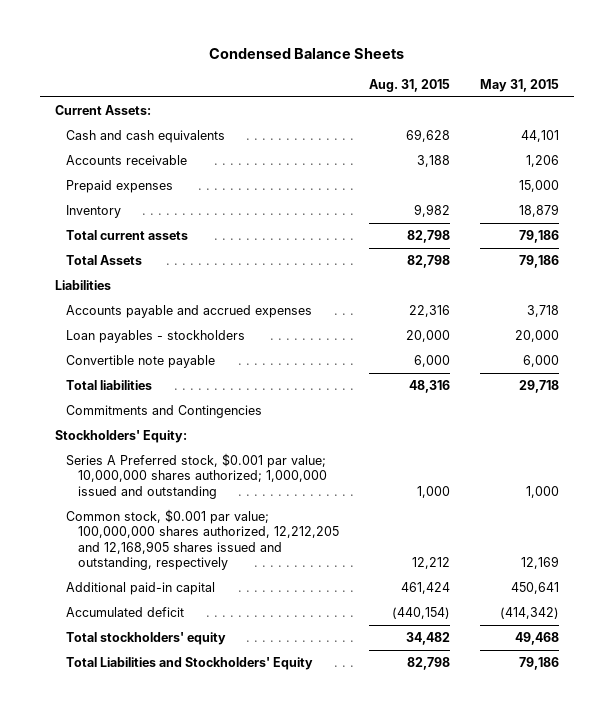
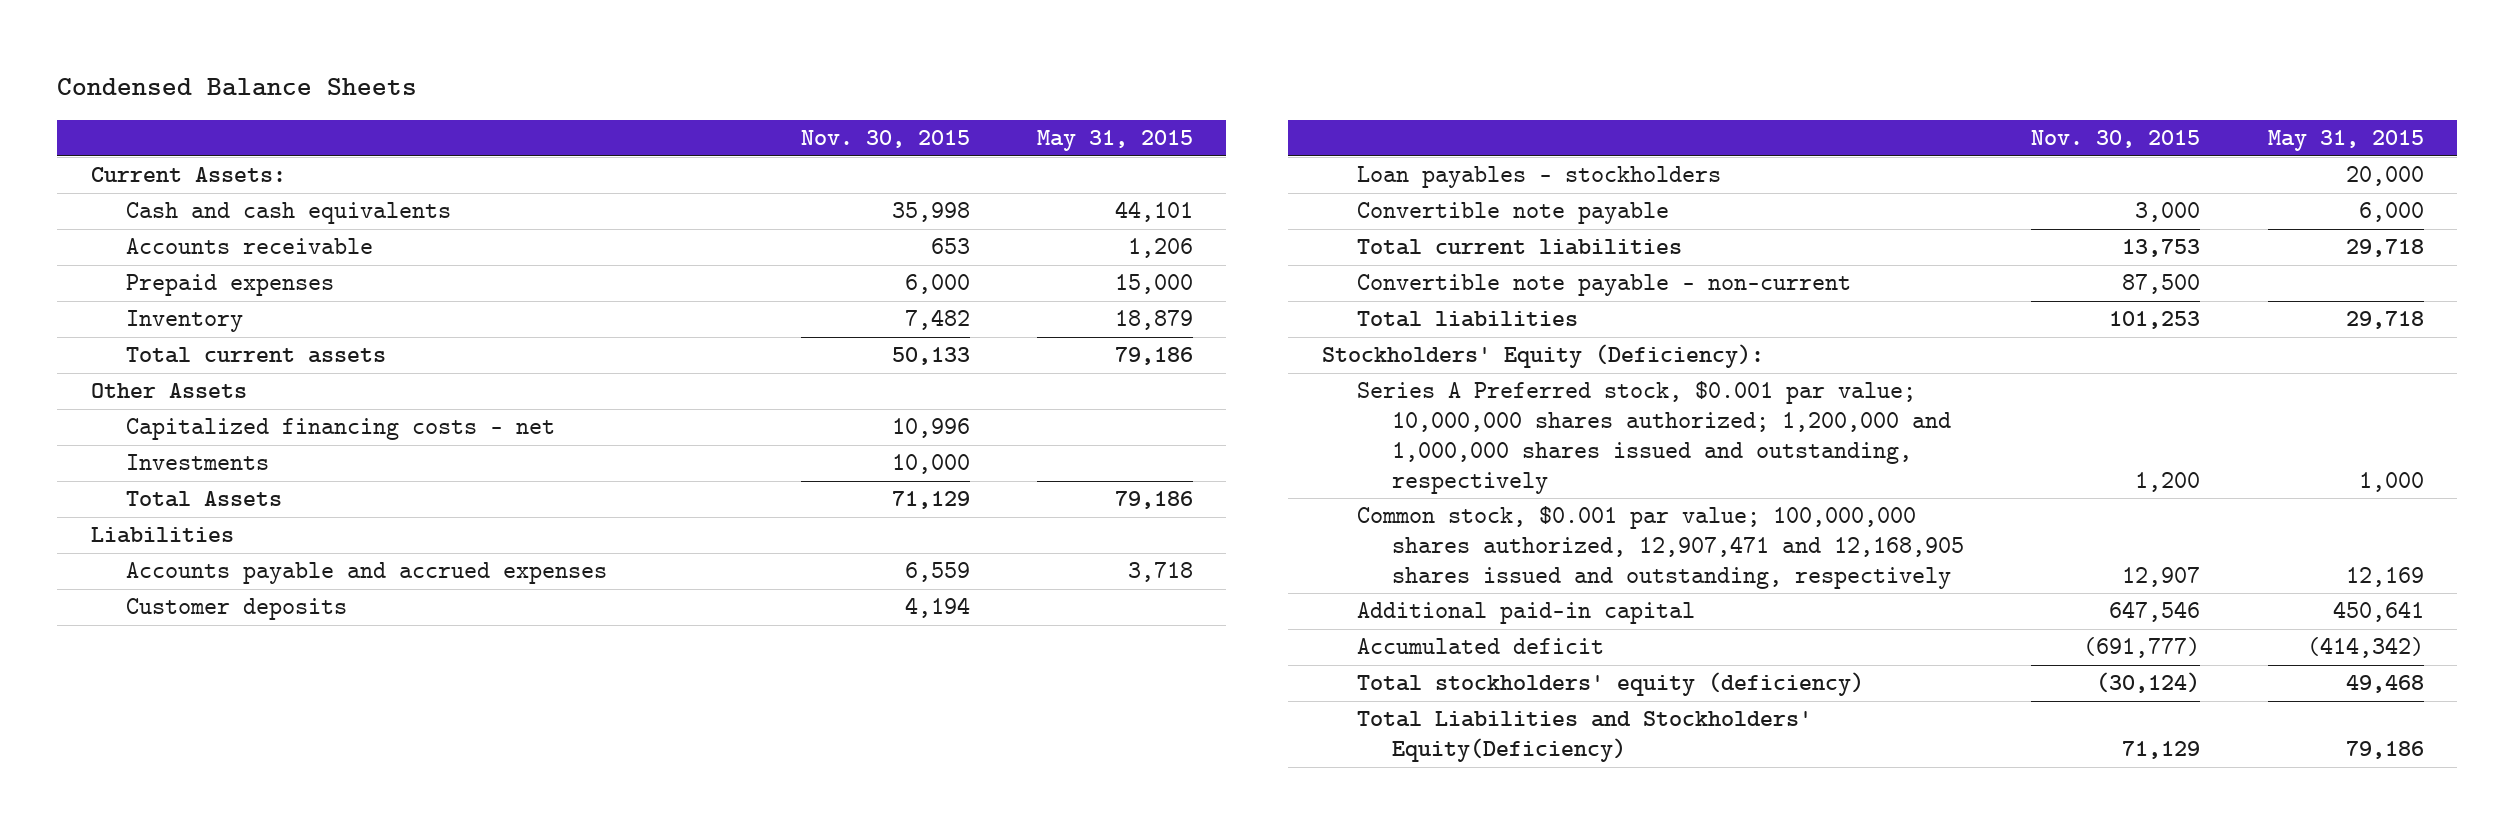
- | Aug. 31, 2015 | May 31, 2015
+ | Nov. 30, 2015 | May 31, 2015
+ Other Assets
+ Capitalized financing costs - net | 10,996 |
+ Investments | 10,000 |
+ Customer deposits | 4,194 |
+ Total current liabilities | 13,753 | 29,718
+ Convertible note payable - non-current | 87,500 |
- Commitments and Contingencies
- Stockholders' Equity:
- Series A Preferred stock, $0.001 par value; 10,000,000 shares authorized; 1,000,000 issued and outstanding | 1,000 | 1,000
- Common stock, $0.001 par value; 100,000,000 shares authorized, 12,212,205 and 12,168,905 shares issued and outstanding, respectively | 12,212 | 12,169
+ Stockholders' Equity (Deficiency):
+ Series A Preferred stock, $0.001 par value; 10,000,000 shares authorized; 1,200,000 and 1,000,000 shares issued and outstanding, respectively | 1,200 | 1,000
+ Common stock, $0.001 par value; 100,000,000 shares authorized, 12,907,471 and 12,168,905 shares issued and outstanding, respectively | 12,907 | 12,169
- Total stockholders' equity | 34,482 | 49,468
- Total Liabilities and Stockholders' Equity | 82,798 | 79,186
+ Total stockholders' equity (deficiency) | (30,124) | 49,468
+ Total Liabilities and Stockholders' Equity(Deficiency) | 71,129 | 79,186

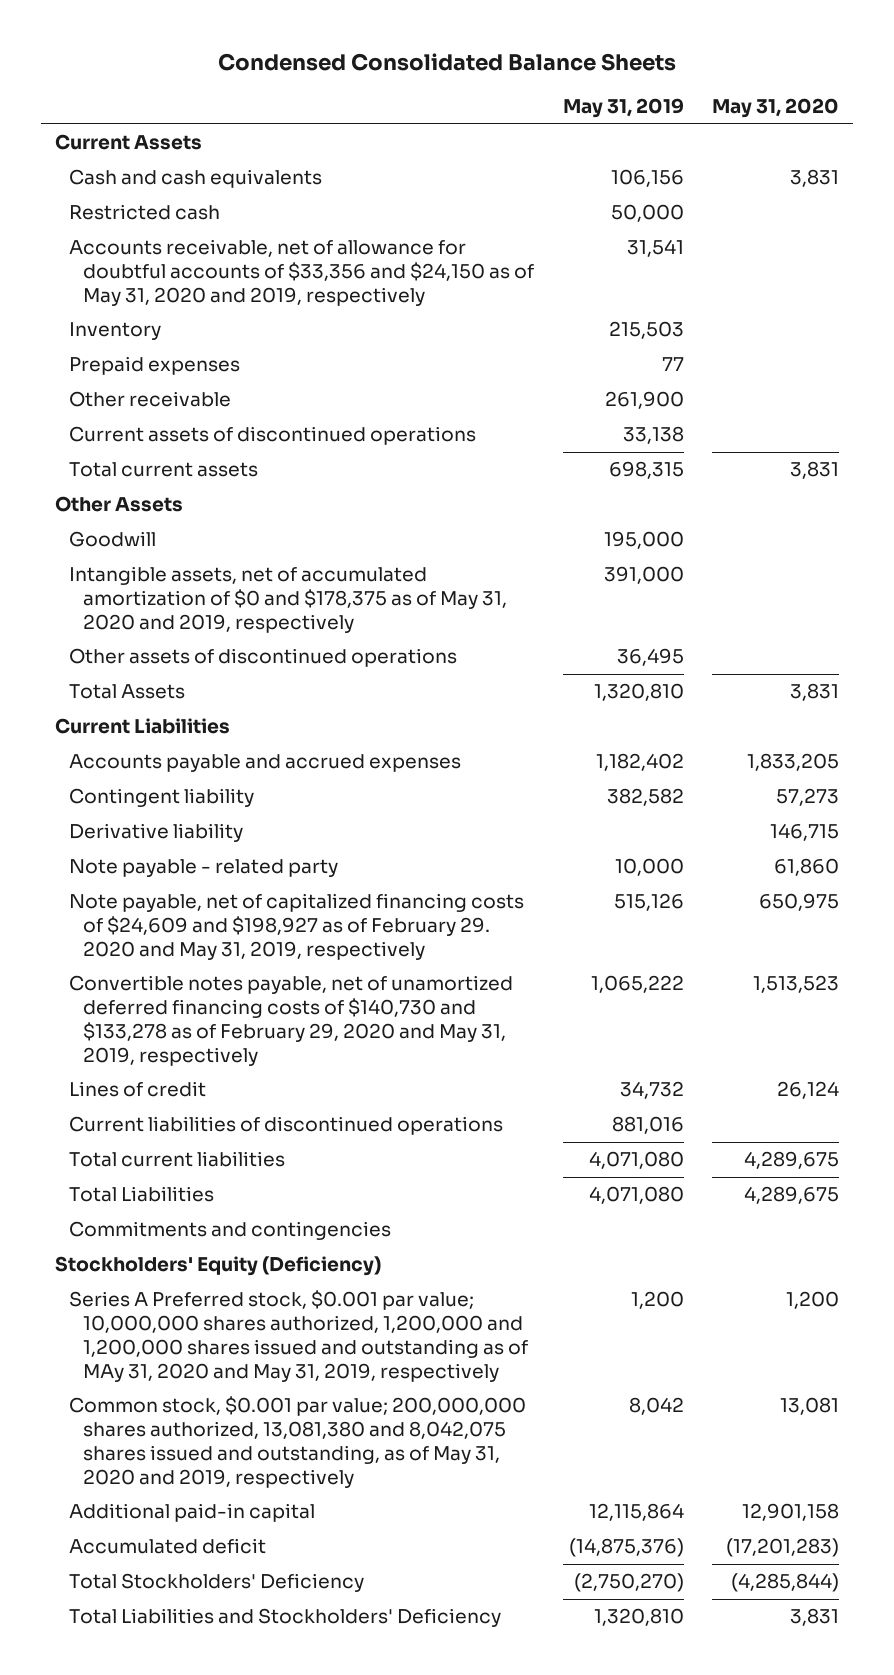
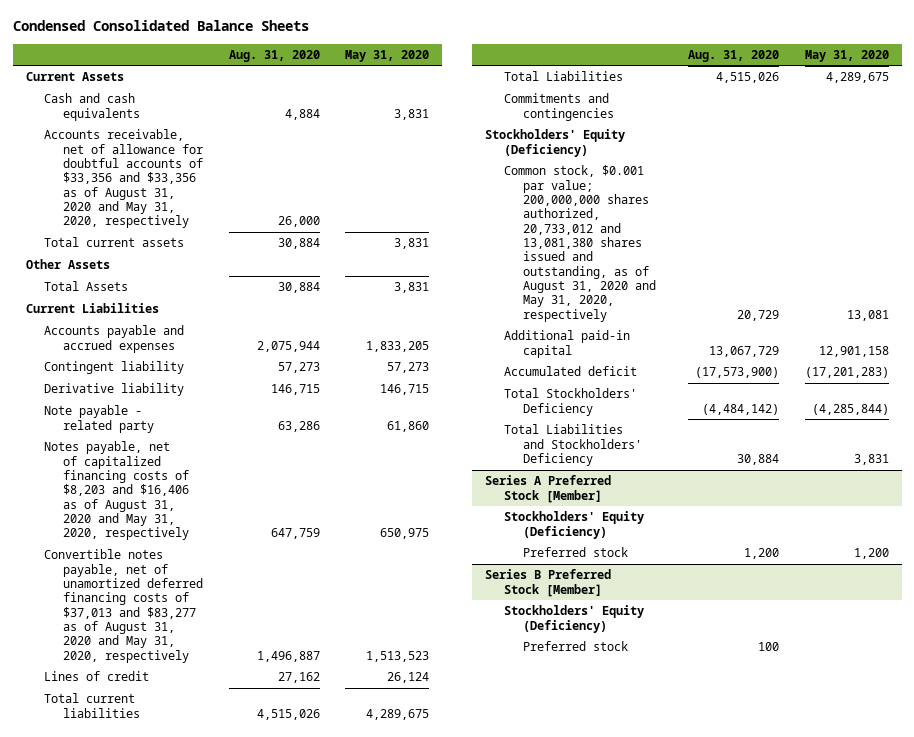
- | May 31, 2019 | May 31, 2020
+ | Aug. 31, 2020 | May 31, 2020
- Restricted cash | 50,000 |
- Accounts receivable, net of allowance for doubtful accounts of $33,356 and $24,150 as of May 31, 2020 and 2019, respectively | 31,541 |
- Inventory | 215,503 |
- Prepaid expenses | 77 |
- Other receivable | 261,900 |
- Current assets of discontinued operations | 33,138 |
+ Accounts receivable, net of allowance for doubtful accounts of $33,356 and $33,356 as of August 31, 2020 and May 31, 2020, respectively | 26,000 |
- Goodwill | 195,000 |
- Intangible assets, net of accumulated amortization of $0 and $178,375 as of May 31, 2020 and 2019, respectively | 391,000 |
- Other assets of discontinued operations | 36,495 |
- Note payable, net of capitalized financing costs of $24,609 and $198,927 as of February 29. 2020 and May 31, 2019, respectively | 515,126 | 650,975
- Convertible notes payable, net of unamortized deferred financing costs of $140,730 and $133,278 as of February 29, 2020 and May 31, 2019, respectively | 1,065,222 | 1,513,523
+ Notes payable, net of capitalized financing costs of $8,203 and $16,406 as of August 31, 2020 and May 31, 2020, respectively | 647,759 | 650,975
+ Convertible notes payable, net of unamortized deferred financing costs of $37,013 and $83,277 as of August 31, 2020 and May 31, 2020, respectively | 1,496,887 | 1,513,523
- Current liabilities of discontinued operations | 881,016 |
- Series A Preferred stock, $0.001 par value; 10,000,000 shares authorized, 1,200,000 and 1,200,000 shares issued and outstanding as of MAy 31, 2020 and May 31, 2019, respectively | 1,200 | 1,200
- Common stock, $0.001 par value; 200,000,000 shares authorized, 13,081,380 and 8,042,075 shares issued and outstanding, as of May 31, 2020 and 2019, respectively | 8,042 | 13,081
+ Common stock, $0.001 par value; 200,000,000 shares authorized, 20,733,012 and 13,081,380 shares issued and outstanding, as of August 31, 2020 and May 31, 2020, respectively | 20,729 | 13,081
+ Series A Preferred Stock [Member]
+ Stockholders' Equity (Deficiency)
+ Preferred stock | 1,200 | 1,200
+ Series B Preferred Stock [Member]
+ Stockholders' Equity (Deficiency)
+ Preferred stock | 100 |

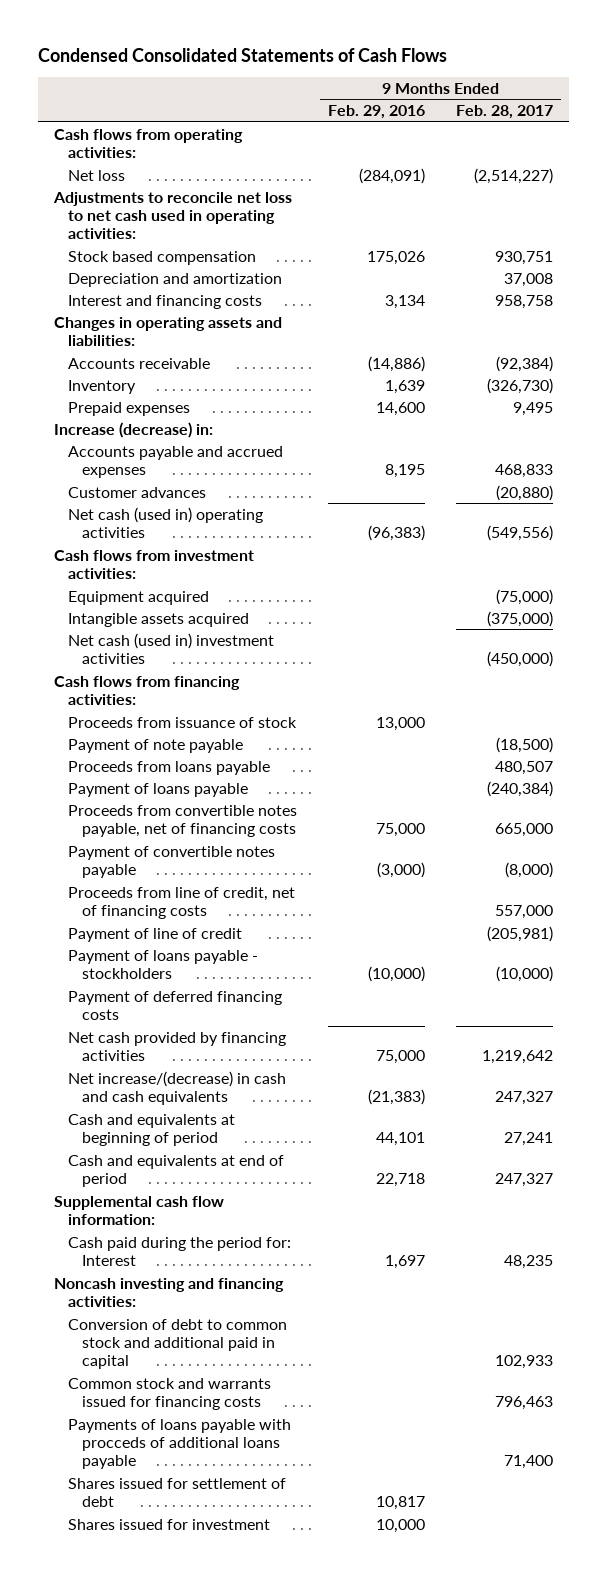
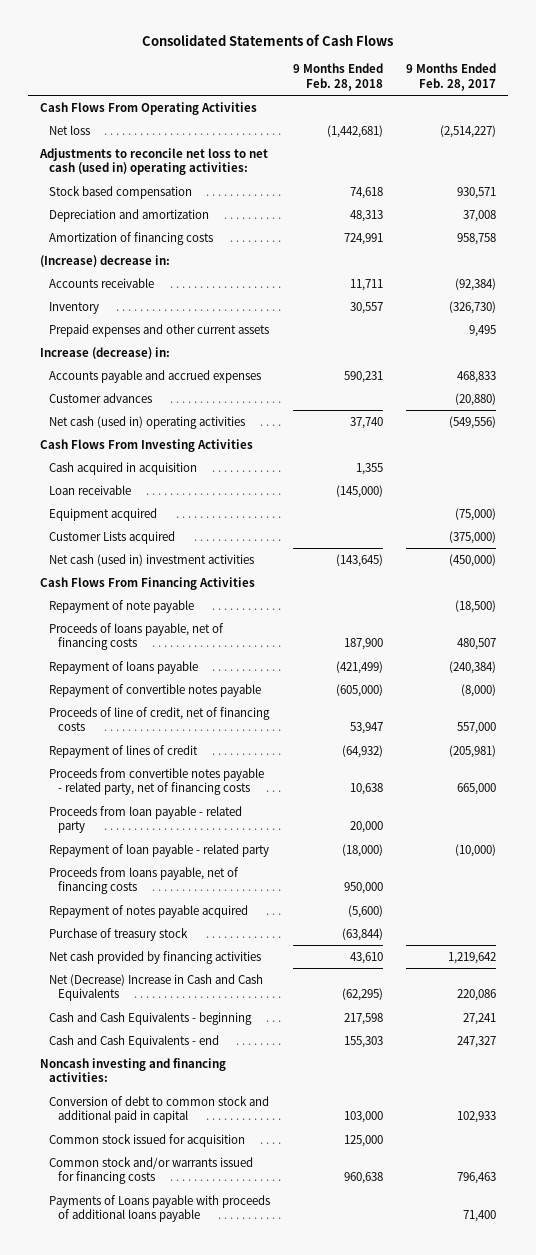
- Condensed Consolidated Statements of Cash Flows
+ Consolidated Statements of Cash Flows
- | 9 Months Ended Feb. 29, 2016 | 9 Months Ended Feb. 28, 2017
+ | 9 Months Ended Feb. 28, 2018 | 9 Months Ended Feb. 28, 2017
- Cash flows from operating activities:
+ Cash Flows From Operating Activities
- Adjustments to reconcile net loss to net cash used in operating activities:
- Stock based compensation | 175,026 | 930,751
+ Adjustments to reconcile net loss to net cash (used in) operating activities:
+ Stock based compensation | 74,618 | 930,571
- Interest and financing costs | 3,134 | 958,758
- Changes in operating assets and liabilities:
+ Amortization of financing costs | 724,991 | 958,758
+ (Increase) decrease in:
- Prepaid expenses | 14,600 | 9,495
+ Prepaid expenses and other current assets | | 9,495
- Cash flows from investment activities:
+ Cash Flows From Investing Activities
+ Cash acquired in acquisition | 1,355 |
+ Loan receivable | (145,000) |
- Intangible assets acquired | | (375,000)
+ Customer Lists acquired | | (375,000)
- Cash flows from financing activities:
- Proceeds from issuance of stock | 13,000 |
- Payment of note payable | | (18,500)
- Proceeds from loans payable | | 480,507
- Payment of loans payable | | (240,384)
- Proceeds from convertible notes payable, net of financing costs | 75,000 | 665,000
- Payment of convertible notes payable | (3,000) | (8,000)
- Proceeds from line of credit, net of financing costs | | 557,000
- Payment of line of credit | | (205,981)
- Payment of loans payable - stockholders | (10,000) | (10,000)
- Payment of deferred financing costs
+ Cash Flows From Financing Activities
+ Repayment of note payable | | (18,500)
+ Proceeds of loans payable, net of financing costs | 187,900 | 480,507
+ Repayment of loans payable | (421,499) | (240,384)
+ Repayment of convertible notes payable | (605,000) | (8,000)
+ Proceeds of line of credit, net of financing costs | 53,947 | 557,000
+ Repayment of lines of credit | (64,932) | (205,981)
+ Proceeds from convertible notes payable - related party, net of financing costs | 10,638 | 665,000
+ Proceeds from loan payable - related party | 20,000 |
+ Repayment of loan payable - related party | (18,000) | (10,000)
+ Proceeds from loans payable, net of financing costs | 950,000 |
+ Repayment of notes payable acquired | (5,600) |
+ Purchase of treasury stock | (63,844) |
- Net increase/(decrease) in cash and cash equivalents | (21,383) | 247,327
- Cash and equivalents at beginning of period | 44,101 | 27,241
- Cash and equivalents at end of period | 22,718 | 247,327
- Supplemental cash flow information:
- Cash paid during the period for: Interest | 1,697 | 48,235
+ Net (Decrease) Increase in Cash and Cash Equivalents | (62,295) | 220,086
+ Cash and Cash Equivalents - beginning | 217,598 | 27,241
+ Cash and Cash Equivalents - end | 155,303 | 247,327
- Common stock and warrants issued for financing costs | | 796,463
- Payments of loans payable with procceds of additional loans payable | | 71,400
- Shares issued for settlement of debt | 10,817 |
- Shares issued for investment | 10,000 |
+ Common stock issued for acquisition | 125,000 |
+ Common stock and/or warrants issued for financing costs | 960,638 | 796,463
+ Payments of Loans payable with proceeds of additional loans payable | | 71,400

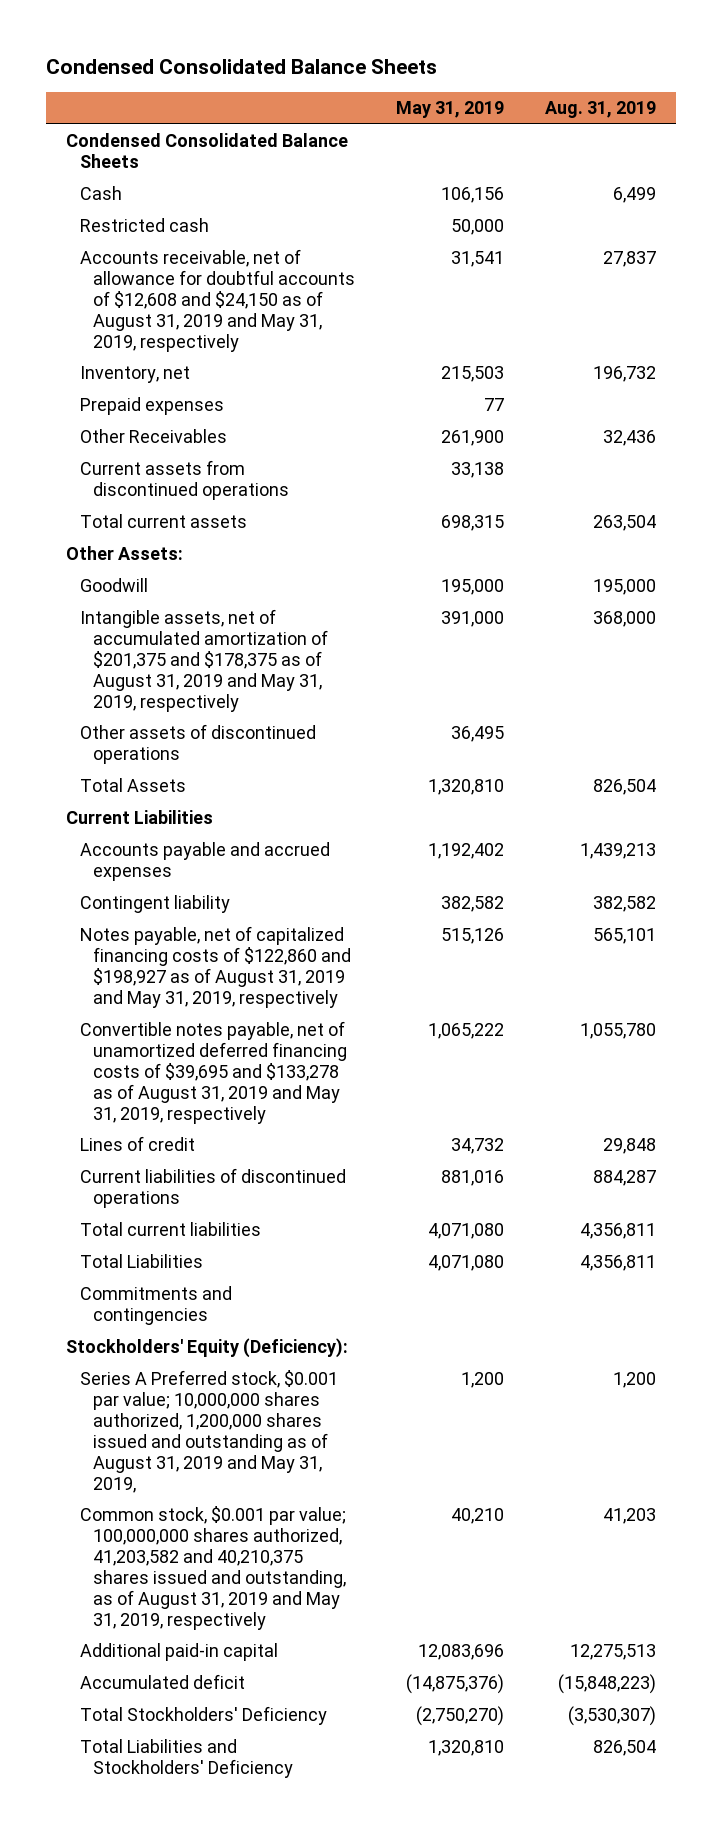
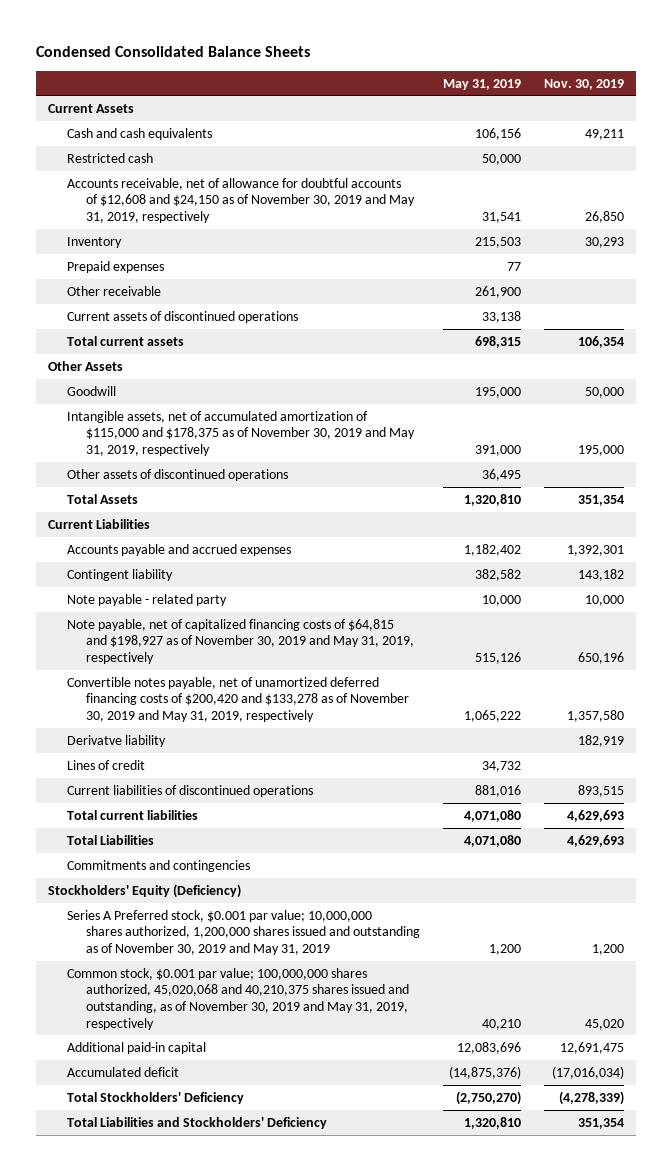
- | May 31, 2019 | Aug. 31, 2019
+ | May 31, 2019 | Nov. 30, 2019
- Condensed Consolidated Balance Sheets
- Cash | 106,156 | 6,499
+ Current Assets
+ Cash and cash equivalents | 106,156 | 49,211
- Accounts receivable, net of allowance for doubtful accounts of $12,608 and $24,150 as of August 31, 2019 and May 31, 2019, respectively | 31,541 | 27,837
- Inventory, net | 215,503 | 196,732
+ Accounts receivable, net of allowance for doubtful accounts of $12,608 and $24,150 as of November 30, 2019 and May 31, 2019, respectively | 31,541 | 26,850
+ Inventory | 215,503 | 30,293
- Other Receivables | 261,900 | 32,436
- Current assets from discontinued operations | 33,138 |
+ Other receivable | 261,900 |
+ Current assets of discontinued operations | 33,138 |
- Other Assets:
+ Other Assets
- Intangible assets, net of accumulated amortization of $201,375 and $178,375 as of August 31, 2019 and May 31, 2019, respectively | 391,000 | 368,000
+ Intangible assets, net of accumulated amortization of $115,000 and $178,375 as of November 30, 2019 and May 31, 2019, respectively | 391,000 | 195,000
- Accounts payable and accrued expenses | 1,192,402 | 1,439,213
+ Accounts payable and accrued expenses | 1,182,402 | 1,392,301
- Notes payable, net of capitalized financing costs of $122,860 and $198,927 as of August 31, 2019 and May 31, 2019, respectively | 515,126 | 565,101
- Convertible notes payable, net of unamortized deferred financing costs of $39,695 and $133,278 as of August 31, 2019 and May 31, 2019, respectively | 1,065,222 | 1,055,780
+ Note payable - related party | 10,000 | 10,000
+ Note payable, net of capitalized financing costs of $64,815 and $198,927 as of November 30, 2019 and May 31, 2019, respectively | 515,126 | 650,196
+ Convertible notes payable, net of unamortized deferred financing costs of $200,420 and $133,278 as of November 30, 2019 and May 31, 2019, respectively | 1,065,222 | 1,357,580
+ Derivatve liability | | 182,919
- Stockholders' Equity (Deficiency):
- Series A Preferred stock, $0.001 par value; 10,000,000 shares authorized, 1,200,000 shares issued and outstanding as of August 31, 2019 and May 31, 2019, | 1,200 | 1,200
- Common stock, $0.001 par value; 100,000,000 shares authorized, 41,203,582 and 40,210,375 shares issued and outstanding, as of August 31, 2019 and May 31, 2019, respectively | 40,210 | 41,203
+ Stockholders' Equity (Deficiency)
+ Series A Preferred stock, $0.001 par value; 10,000,000 shares authorized, 1,200,000 shares issued and outstanding as of November 30, 2019 and May 31, 2019 | 1,200 | 1,200
+ Common stock, $0.001 par value; 100,000,000 shares authorized, 45,020,068 and 40,210,375 shares issued and outstanding, as of November 30, 2019 and May 31, 2019, respectively | 40,210 | 45,020

